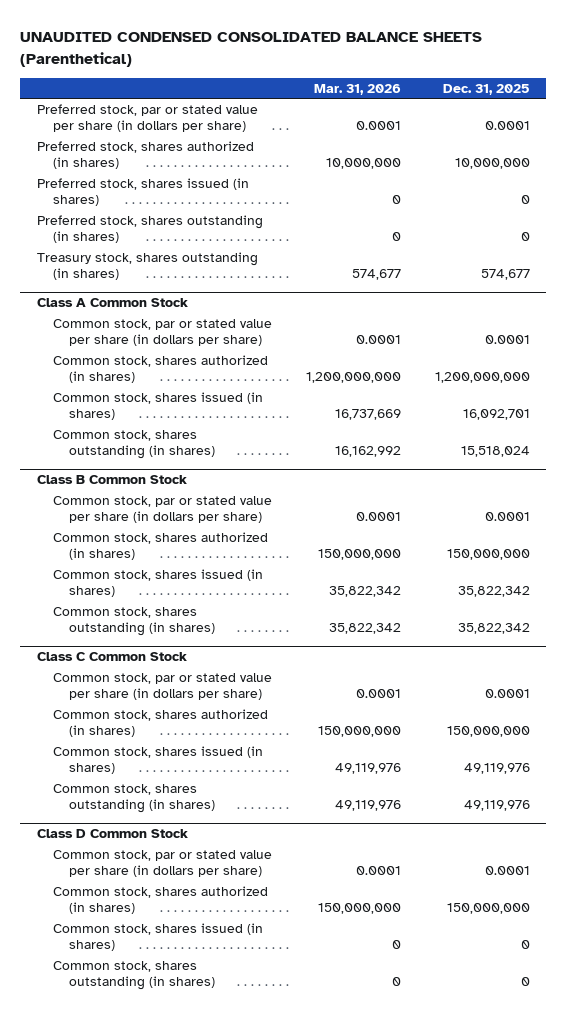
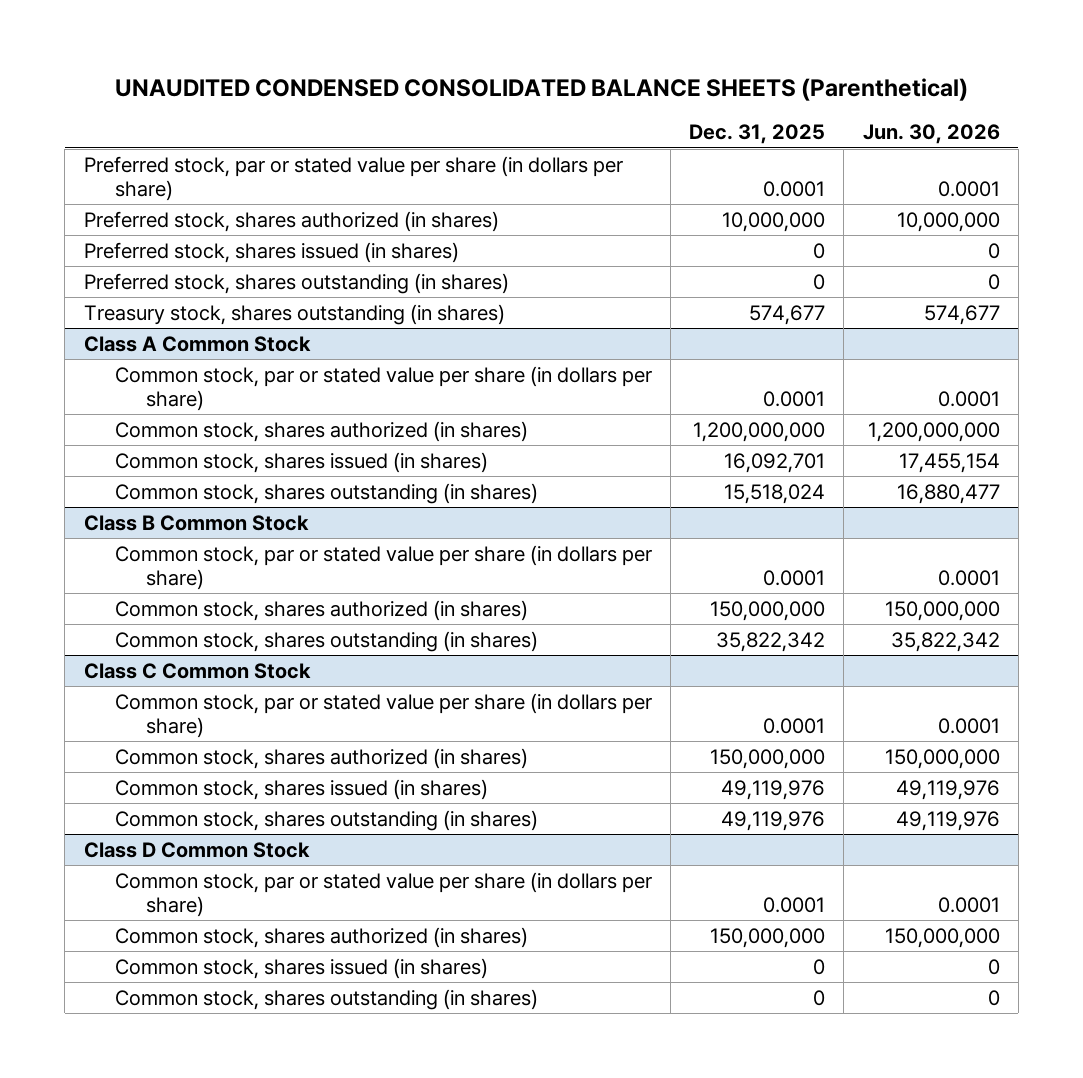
- | Mar. 31, 2026 | Dec. 31, 2025
+ | Dec. 31, 2025 | Jun. 30, 2026
@ Class B Common Stock
- Common stock, shares issued (in shares) | 35,822,342 | 35,822,342

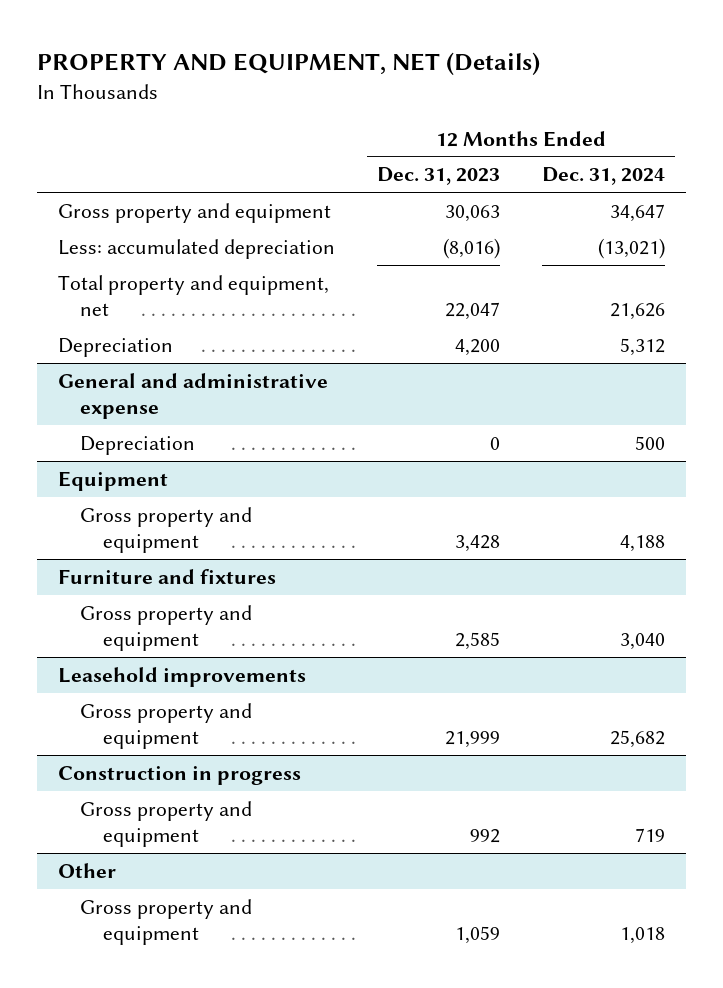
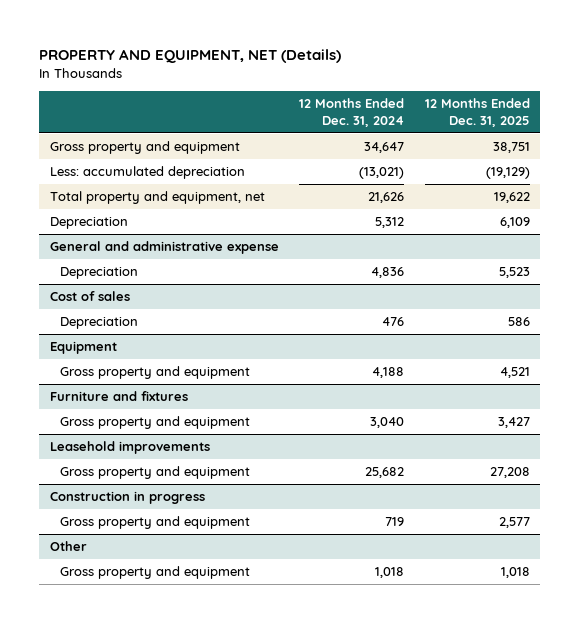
- | 12 Months Ended Dec. 31, 2023 | 12 Months Ended Dec. 31, 2024
+ | 12 Months Ended Dec. 31, 2024 | 12 Months Ended Dec. 31, 2025
@ General and administrative expense
- Depreciation | 0 | 500
+ Depreciation | 4,836 | 5,523
+ Cost of sales
+ Depreciation | 476 | 586

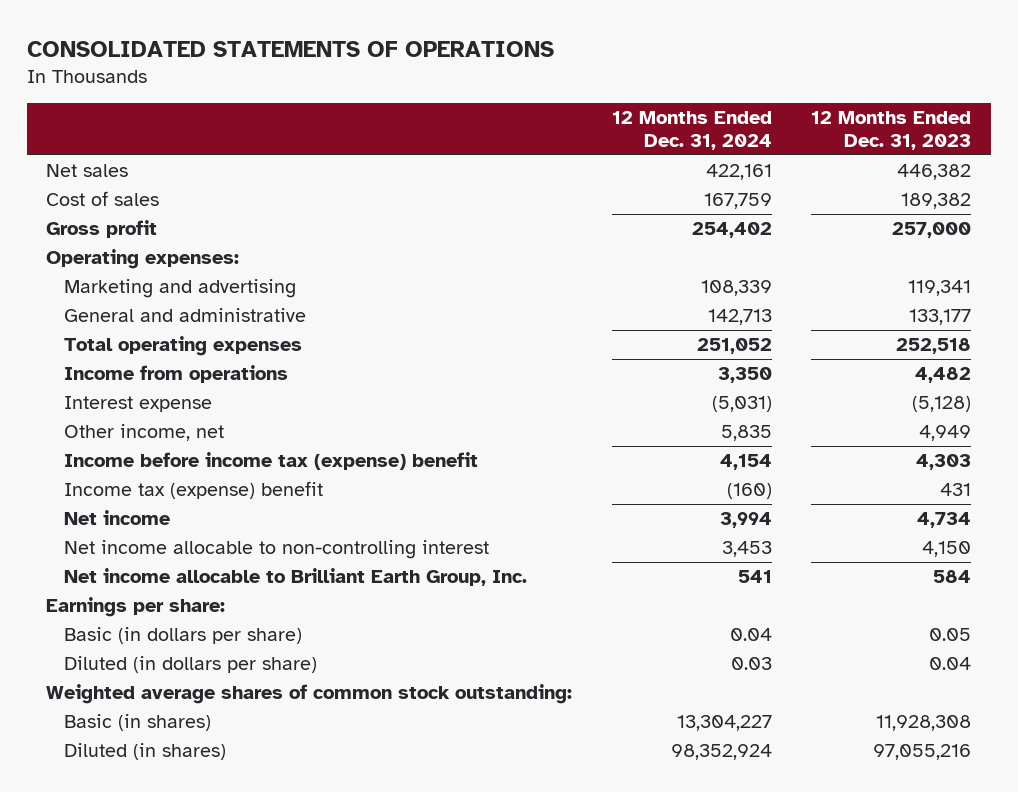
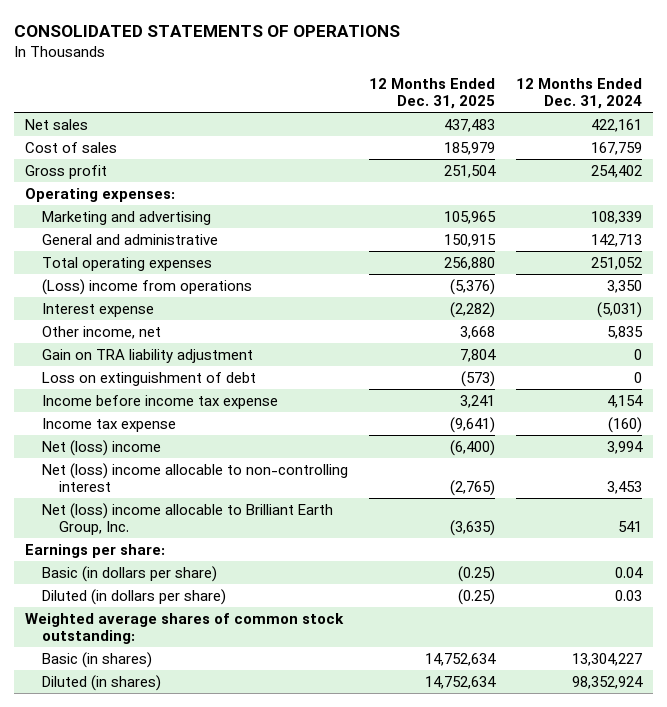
- | 12 Months Ended Dec. 31, 2024 | 12 Months Ended Dec. 31, 2023
+ | 12 Months Ended Dec. 31, 2025 | 12 Months Ended Dec. 31, 2024
- Income from operations | 3,350 | 4,482
+ (Loss) income from operations | (5,376) | 3,350
- Income before income tax (expense) benefit | 4,154 | 4,303
- Income tax (expense) benefit | (160) | 431
- Net income | 3,994 | 4,734
- Net income allocable to non-controlling interest | 3,453 | 4,150
- Net income allocable to Brilliant Earth Group, Inc. | 541 | 584
+ Gain on TRA liability adjustment | 7,804 | 0
+ Loss on extinguishment of debt | (573) | 0
+ Income before income tax expense | 3,241 | 4,154
+ Income tax expense | (9,641) | (160)
+ Net (loss) income | (6,400) | 3,994
+ Net (loss) income allocable to non-controlling interest | (2,765) | 3,453
+ Net (loss) income allocable to Brilliant Earth Group, Inc. | (3,635) | 541

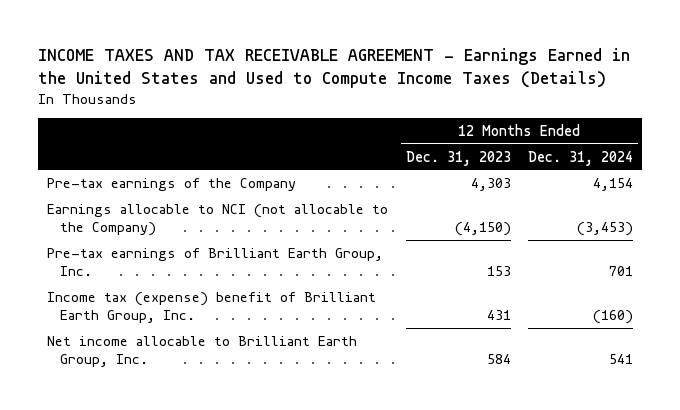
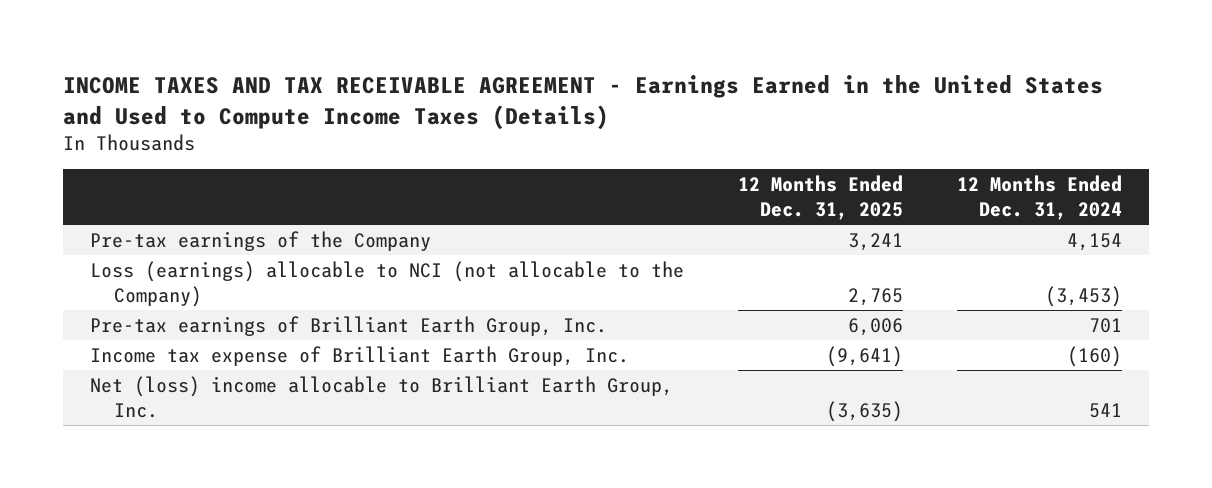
- | 12 Months Ended Dec. 31, 2023 | 12 Months Ended Dec. 31, 2024
+ | 12 Months Ended Dec. 31, 2025 | 12 Months Ended Dec. 31, 2024
- Earnings allocable to NCI (not allocable to the Company) | (4,150) | (3,453)
+ Loss (earnings) allocable to NCI (not allocable to the Company) | 2,765 | (3,453)
- Income tax (expense) benefit of Brilliant Earth Group, Inc. | 431 | (160)
- Net income allocable to Brilliant Earth Group, Inc. | 584 | 541
+ Income tax expense of Brilliant Earth Group, Inc. | (9,641) | (160)
+ Net (loss) income allocable to Brilliant Earth Group, Inc. | (3,635) | 541

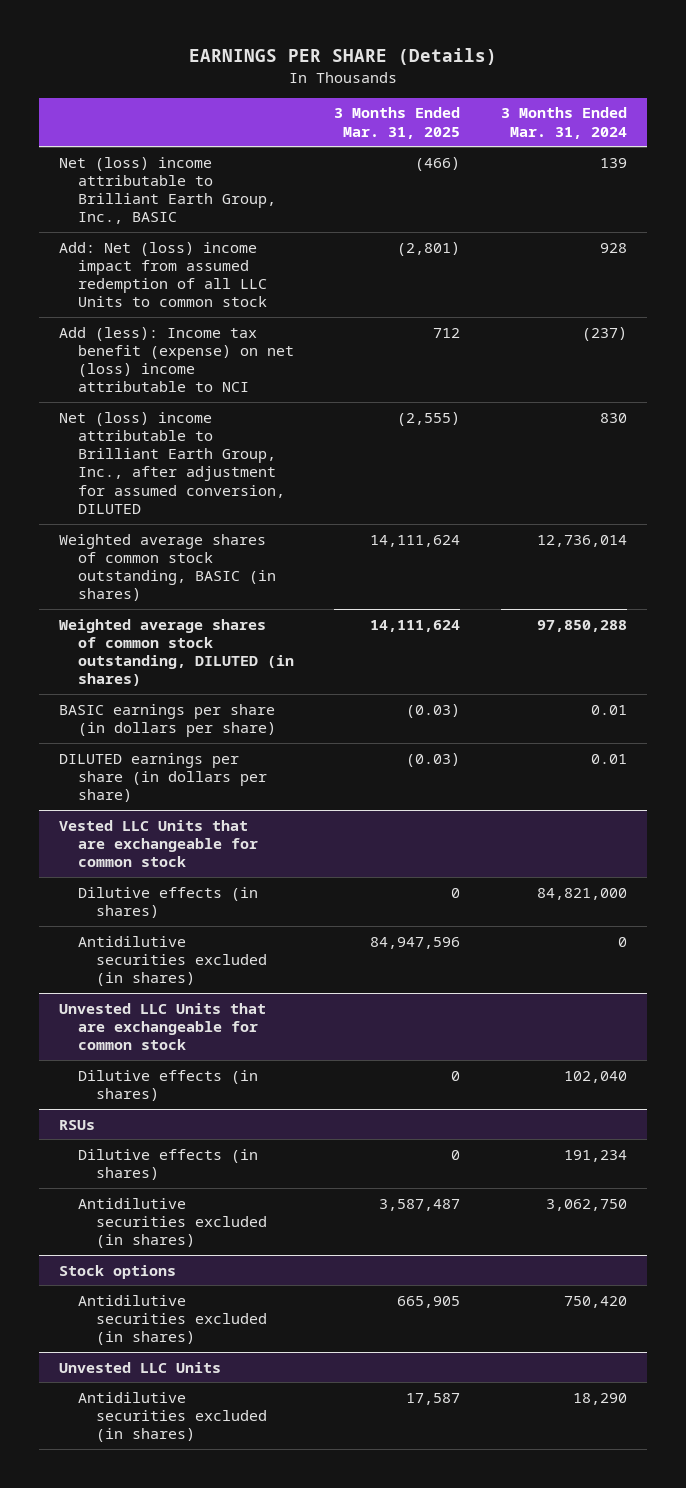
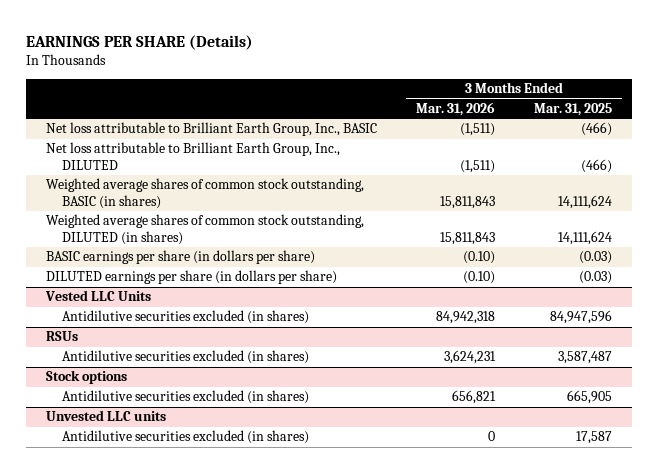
- | 3 Months Ended Mar. 31, 2025 | 3 Months Ended Mar. 31, 2024
+ | 3 Months Ended Mar. 31, 2026 | 3 Months Ended Mar. 31, 2025
- Net (loss) income attributable to Brilliant Earth Group, Inc., BASIC | (466) | 139
- Add: Net (loss) income impact from assumed redemption of all LLC Units to common stock | (2,801) | 928
- Add (less): Income tax benefit (expense) on net (loss) income attributable to NCI | 712 | (237)
- Net (loss) income attributable to Brilliant Earth Group, Inc., after adjustment for assumed conversion, DILUTED | (2,555) | 830
+ Net loss attributable to Brilliant Earth Group, Inc., BASIC | (1,511) | (466)
+ Net loss attributable to Brilliant Earth Group, Inc., DILUTED | (1,511) | (466)
- Vested LLC Units that are exchangeable for common stock
- Dilutive effects (in shares) | 0 | 84,821,000
+ Vested LLC Units
- Unvested LLC Units that are exchangeable for common stock
- Dilutive effects (in shares) | 0 | 102,040
@ RSUs
- Dilutive effects (in shares) | 0 | 191,234
- Unvested LLC Units
+ Unvested LLC units

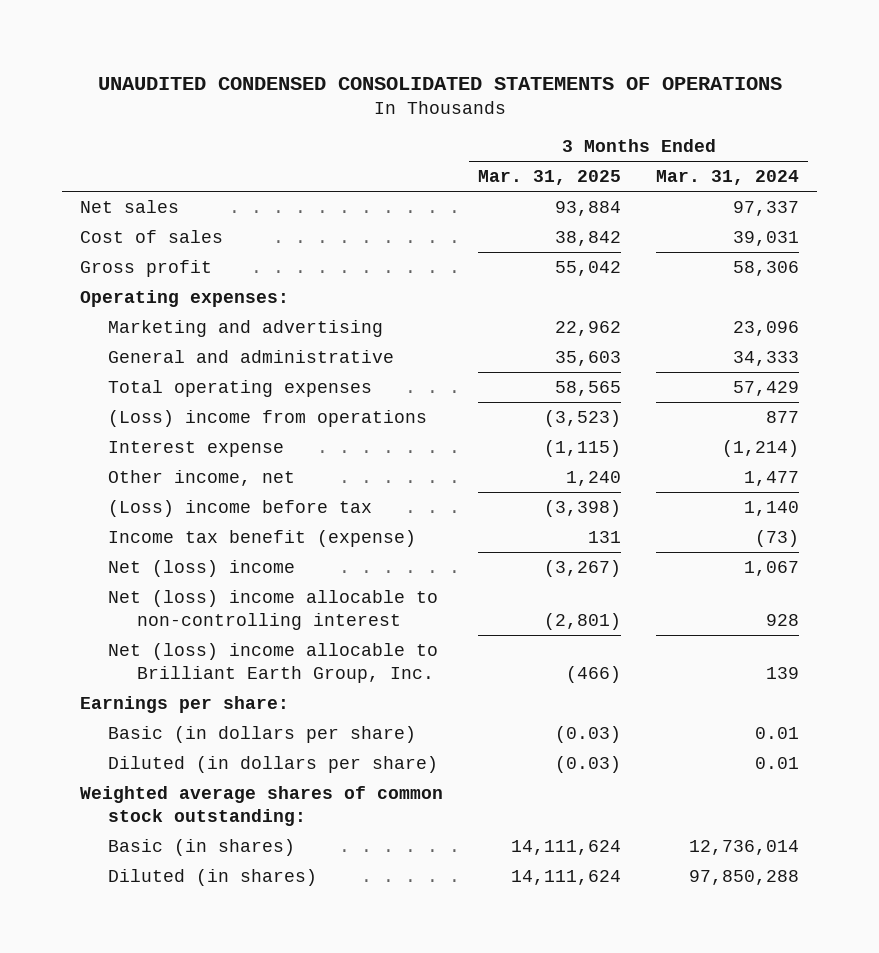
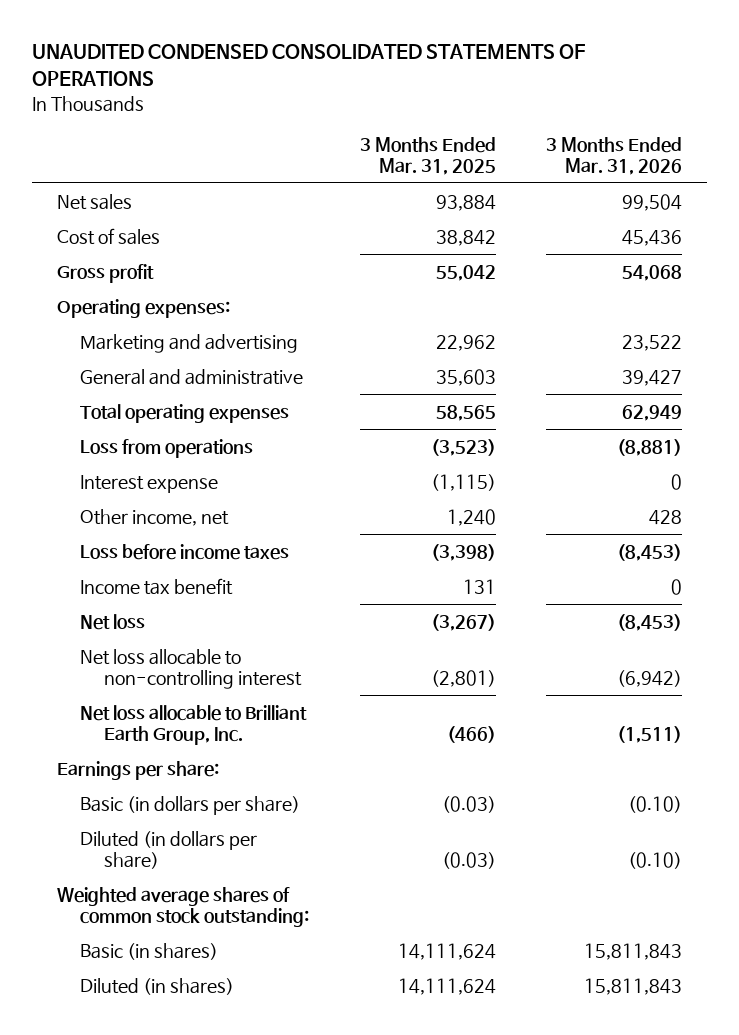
- | 3 Months Ended Mar. 31, 2025 | 3 Months Ended Mar. 31, 2024
+ | 3 Months Ended Mar. 31, 2025 | 3 Months Ended Mar. 31, 2026
- (Loss) income from operations | (3,523) | 877
+ Loss from operations | (3,523) | (8,881)
- (Loss) income before tax | (3,398) | 1,140
- Income tax benefit (expense) | 131 | (73)
- Net (loss) income | (3,267) | 1,067
- Net (loss) income allocable to non-controlling interest | (2,801) | 928
- Net (loss) income allocable to Brilliant Earth Group, Inc. | (466) | 139
+ Loss before income taxes | (3,398) | (8,453)
+ Income tax benefit | 131 | 0
+ Net loss | (3,267) | (8,453)
+ Net loss allocable to non-controlling interest | (2,801) | (6,942)
+ Net loss allocable to Brilliant Earth Group, Inc. | (466) | (1,511)

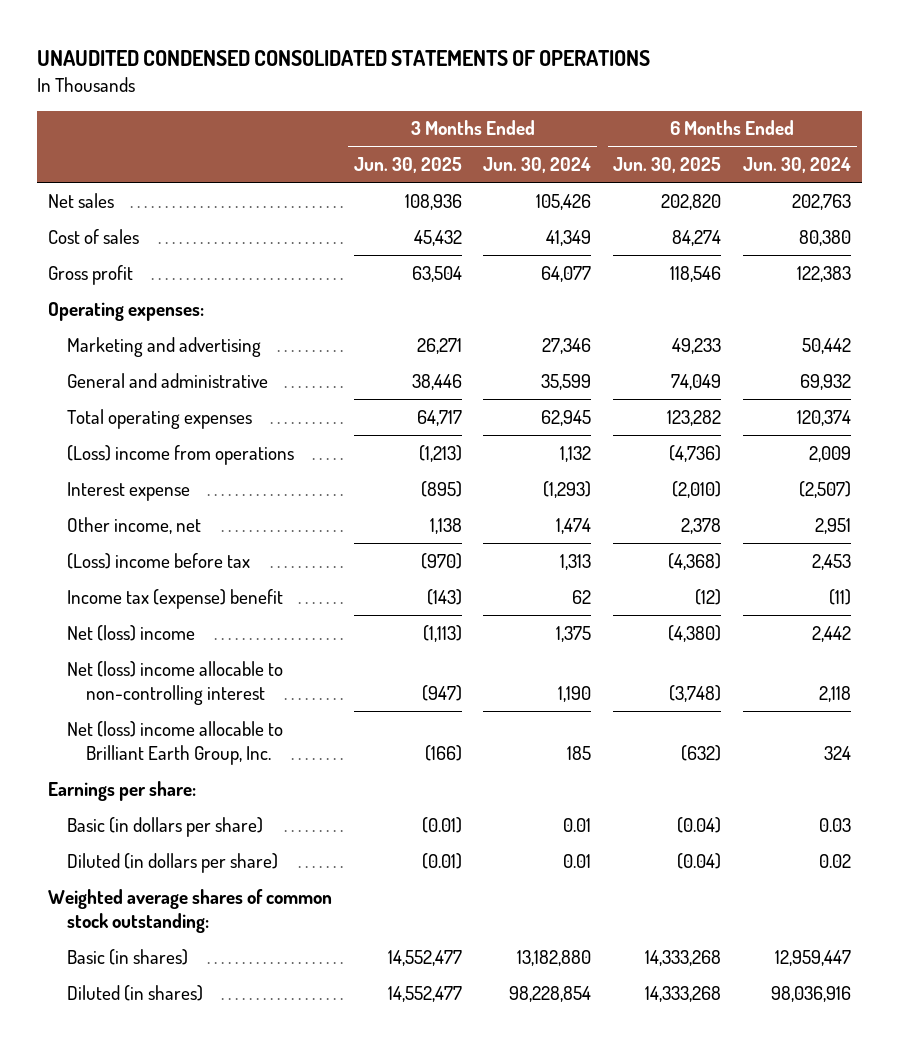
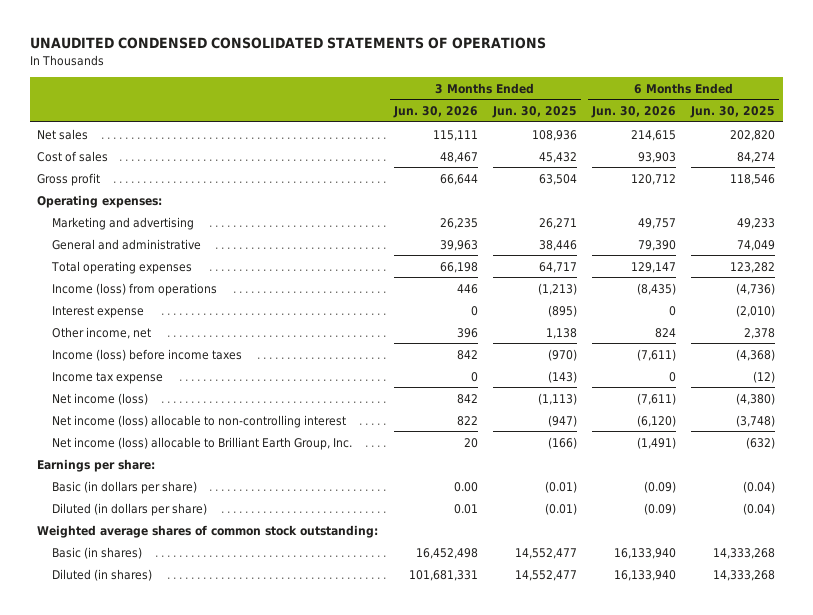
- | 3 Months Ended Jun. 30, 2025 | 3 Months Ended Jun. 30, 2024 | 6 Months Ended Jun. 30, 2025 | 6 Months Ended Jun. 30, 2024
+ | 3 Months Ended Jun. 30, 2026 | 3 Months Ended Jun. 30, 2025 | 6 Months Ended Jun. 30, 2026 | 6 Months Ended Jun. 30, 2025
- (Loss) income from operations | (1,213) | 1,132 | (4,736) | 2,009
+ Income (loss) from operations | 446 | (1,213) | (8,435) | (4,736)
- (Loss) income before tax | (970) | 1,313 | (4,368) | 2,453
- Income tax (expense) benefit | (143) | 62 | (12) | (11)
- Net (loss) income | (1,113) | 1,375 | (4,380) | 2,442
- Net (loss) income allocable to non-controlling interest | (947) | 1,190 | (3,748) | 2,118
- Net (loss) income allocable to Brilliant Earth Group, Inc. | (166) | 185 | (632) | 324
+ Income (loss) before income taxes | 842 | (970) | (7,611) | (4,368)
+ Income tax expense | 0 | (143) | 0 | (12)
+ Net income (loss) | 842 | (1,113) | (7,611) | (4,380)
+ Net income (loss) allocable to non-controlling interest | 822 | (947) | (6,120) | (3,748)
+ Net income (loss) allocable to Brilliant Earth Group, Inc. | 20 | (166) | (1,491) | (632)

